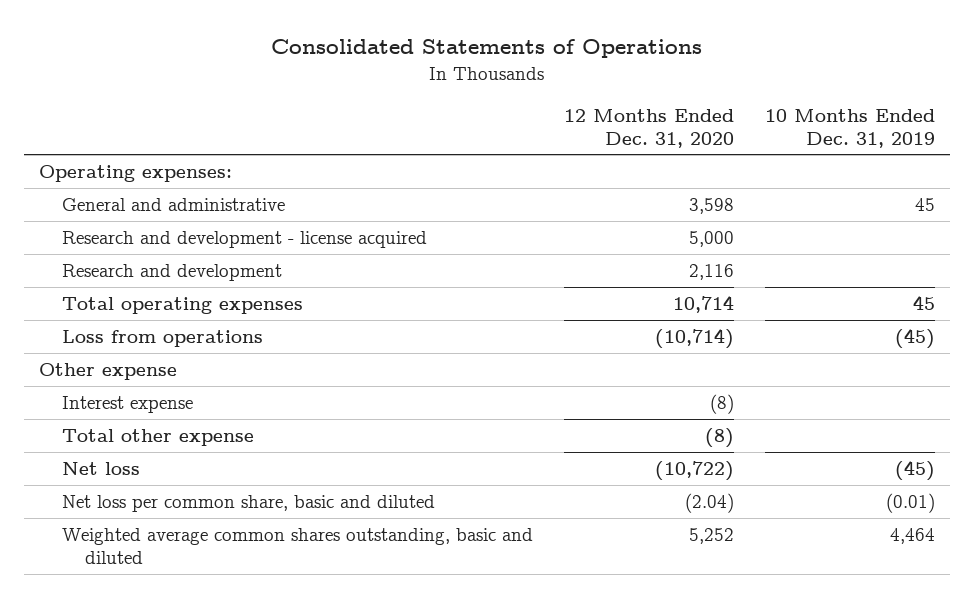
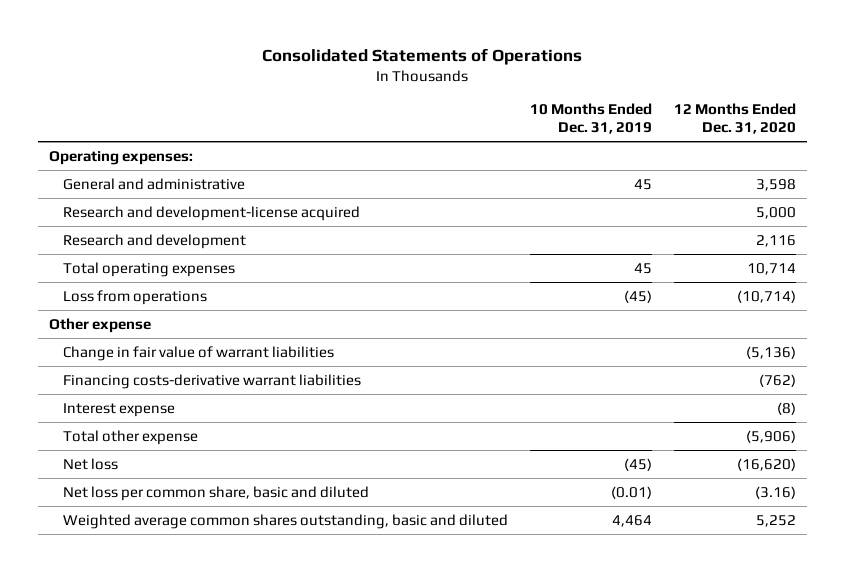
- | 12 Months Ended Dec. 31, 2020 | 10 Months Ended Dec. 31, 2019
+ | 10 Months Ended Dec. 31, 2019 | 12 Months Ended Dec. 31, 2020
- Research and development - license acquired | 5,000 |
+ Research and development-license acquired | | 5,000
+ Change in fair value of warrant liabilities | | (5,136)
+ Financing costs-derivative warrant liabilities | | (762)
- Total other expense | (8) |
- Net loss | (10,722) | (45)
- Net loss per common share, basic and diluted | (2.04) | (0.01)
+ Total other expense | | (5,906)
+ Net loss | (45) | (16,620)
+ Net loss per common share, basic and diluted | (0.01) | (3.16)

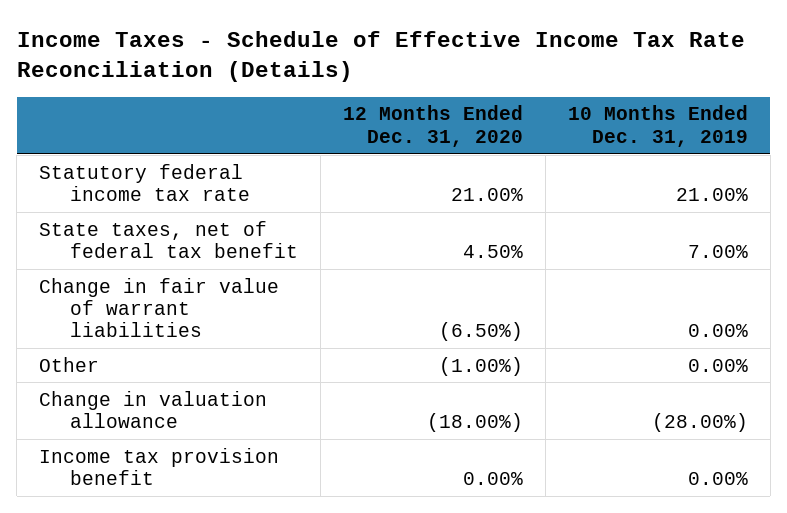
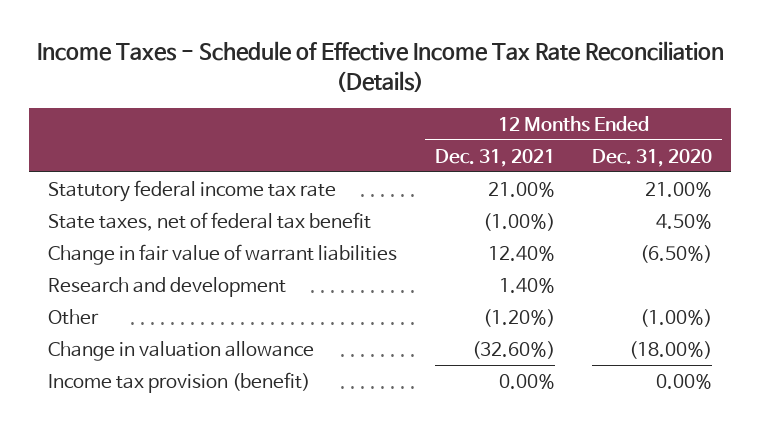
- | 12 Months Ended Dec. 31, 2020 | 10 Months Ended Dec. 31, 2019
+ | 12 Months Ended Dec. 31, 2021 | 12 Months Ended Dec. 31, 2020
+ Research and development | 1.40% |
- Income tax provision benefit | 0.00% | 0.00%
+ Income tax provision (benefit) | 0.00% | 0.00%

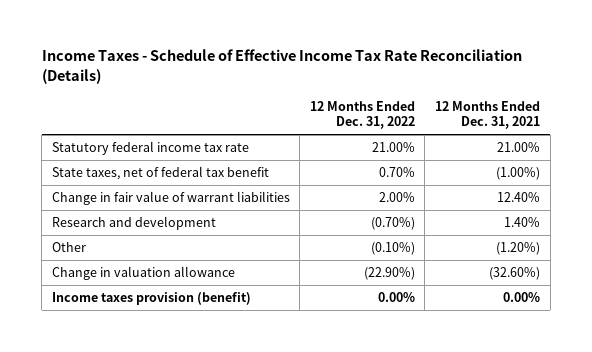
- | 12 Months Ended Dec. 31, 2021 | 12 Months Ended Dec. 31, 2020
+ | 12 Months Ended Dec. 31, 2022 | 12 Months Ended Dec. 31, 2021
- Income tax provision (benefit) | 0.00% | 0.00%
+ Income taxes provision (benefit) | 0.00% | 0.00%

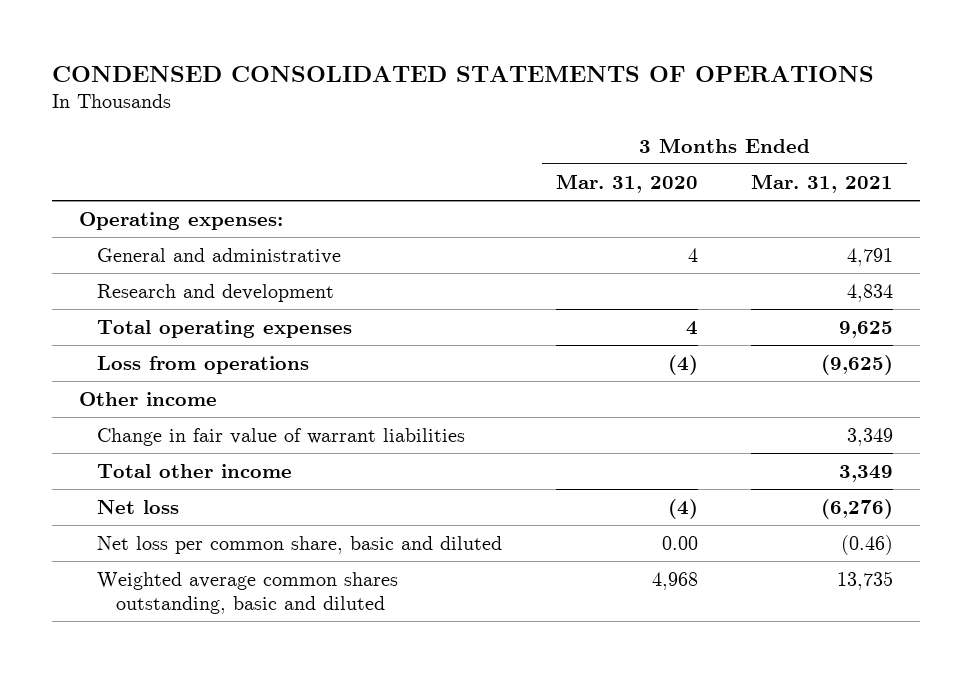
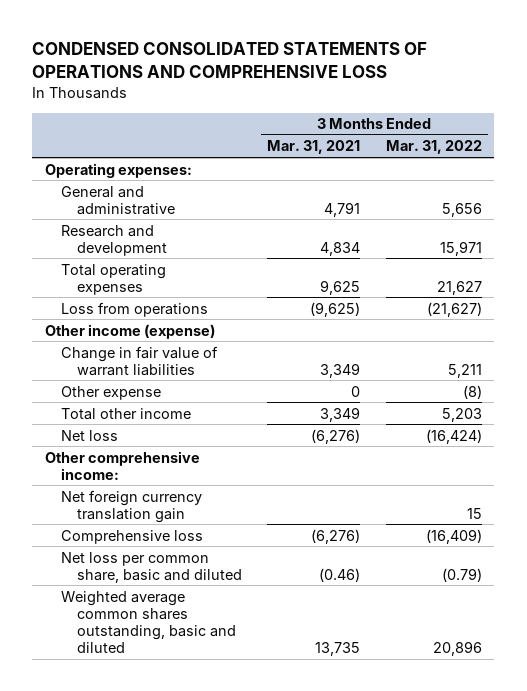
- CONDENSED CONSOLIDATED STATEMENTS OF OPERATIONS
+ CONDENSED CONSOLIDATED STATEMENTS OF OPERATIONS AND COMPREHENSIVE LOSS
- | 3 Months Ended Mar. 31, 2020 | 3 Months Ended Mar. 31, 2021
+ | 3 Months Ended Mar. 31, 2021 | 3 Months Ended Mar. 31, 2022
- Other income
+ Other income (expense)
+ Other expense | 0 | (8)
+ Other comprehensive income:
+ Net foreign currency translation gain | | 15
+ Comprehensive loss | (6,276) | (16,409)

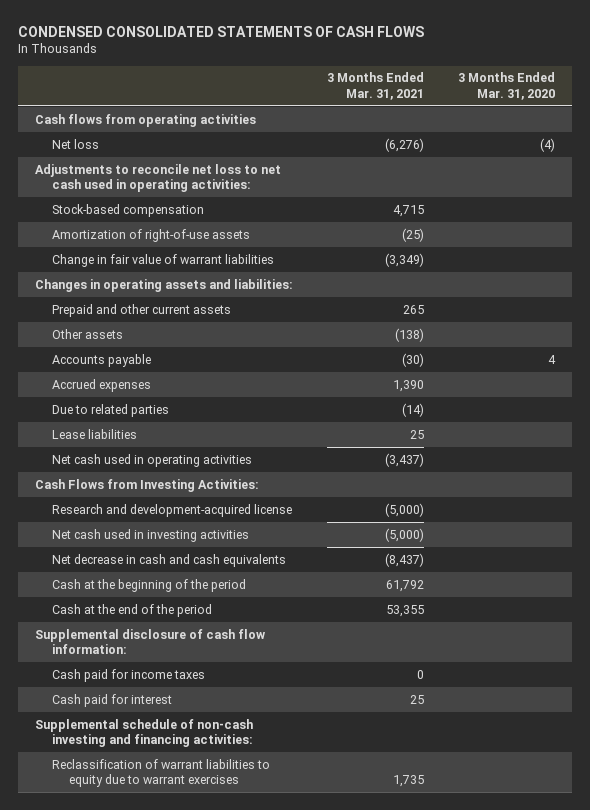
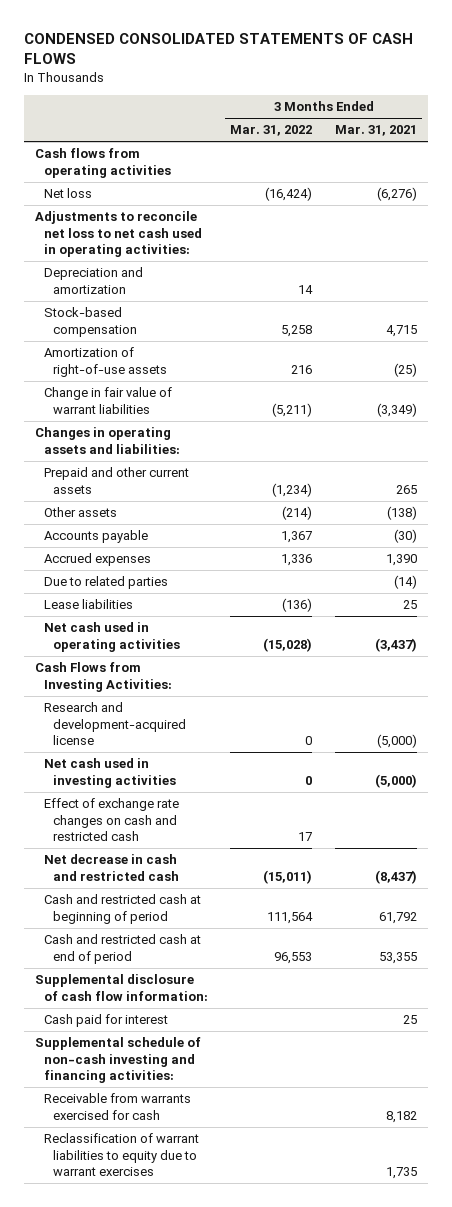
- | 3 Months Ended Mar. 31, 2021 | 3 Months Ended Mar. 31, 2020
+ | 3 Months Ended Mar. 31, 2022 | 3 Months Ended Mar. 31, 2021
+ Depreciation and amortization | 14 |
- Net decrease in cash and cash equivalents | (8,437) |
- Cash at the beginning of the period | 61,792 |
- Cash at the end of the period | 53,355 |
+ Effect of exchange rate changes on cash and restricted cash | 17 |
+ Net decrease in cash and restricted cash | (15,011) | (8,437)
+ Cash and restricted cash at beginning of period | 111,564 | 61,792
+ Cash and restricted cash at end of period | 96,553 | 53,355
- Cash paid for income taxes | 0 |
+ Receivable from warrants exercised for cash | | 8,182

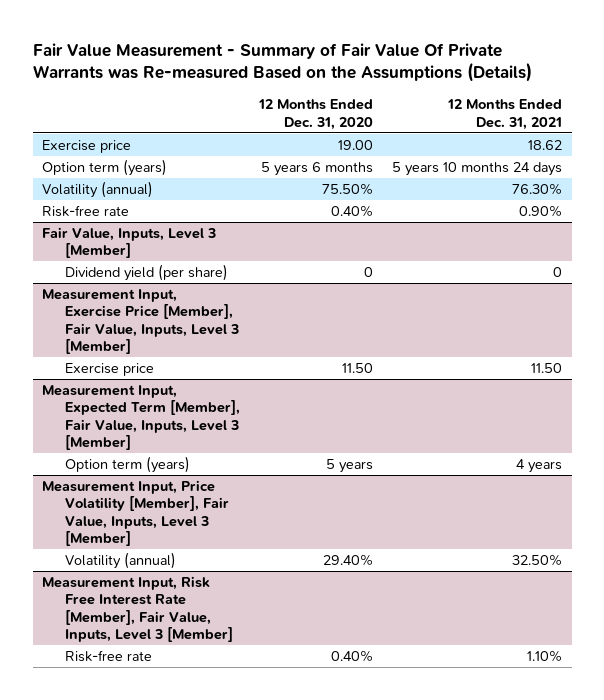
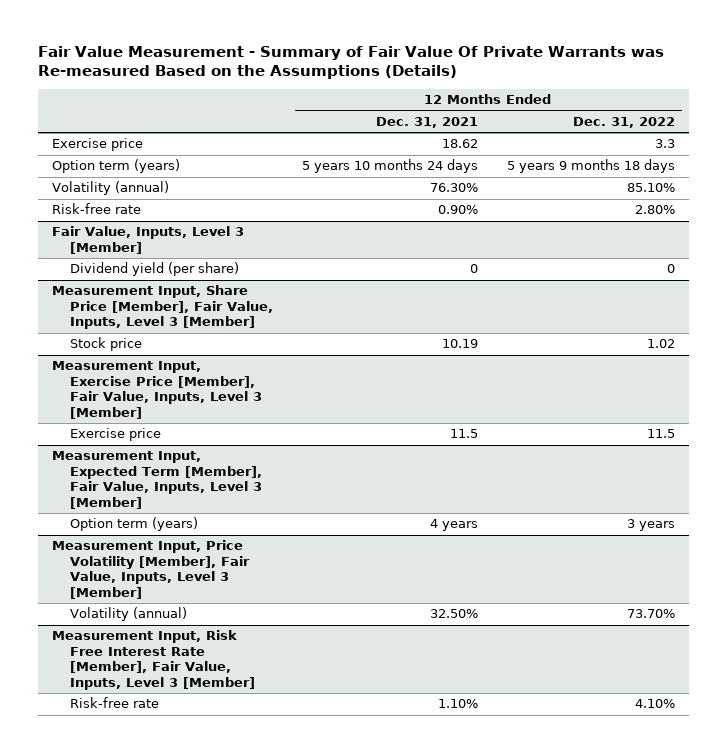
- | 12 Months Ended Dec. 31, 2020 | 12 Months Ended Dec. 31, 2021
+ | 12 Months Ended Dec. 31, 2021 | 12 Months Ended Dec. 31, 2022
+ Measurement Input, Share Price [Member], Fair Value, Inputs, Level 3 [Member]
+ Stock price | 10.19 | 1.02
@ Measurement Input, Exercise Price [Member], Fair Value, Inputs, Level 3 [Member]
- Exercise price | 11.50 | 11.50
+ Exercise price | 11.5 | 11.5

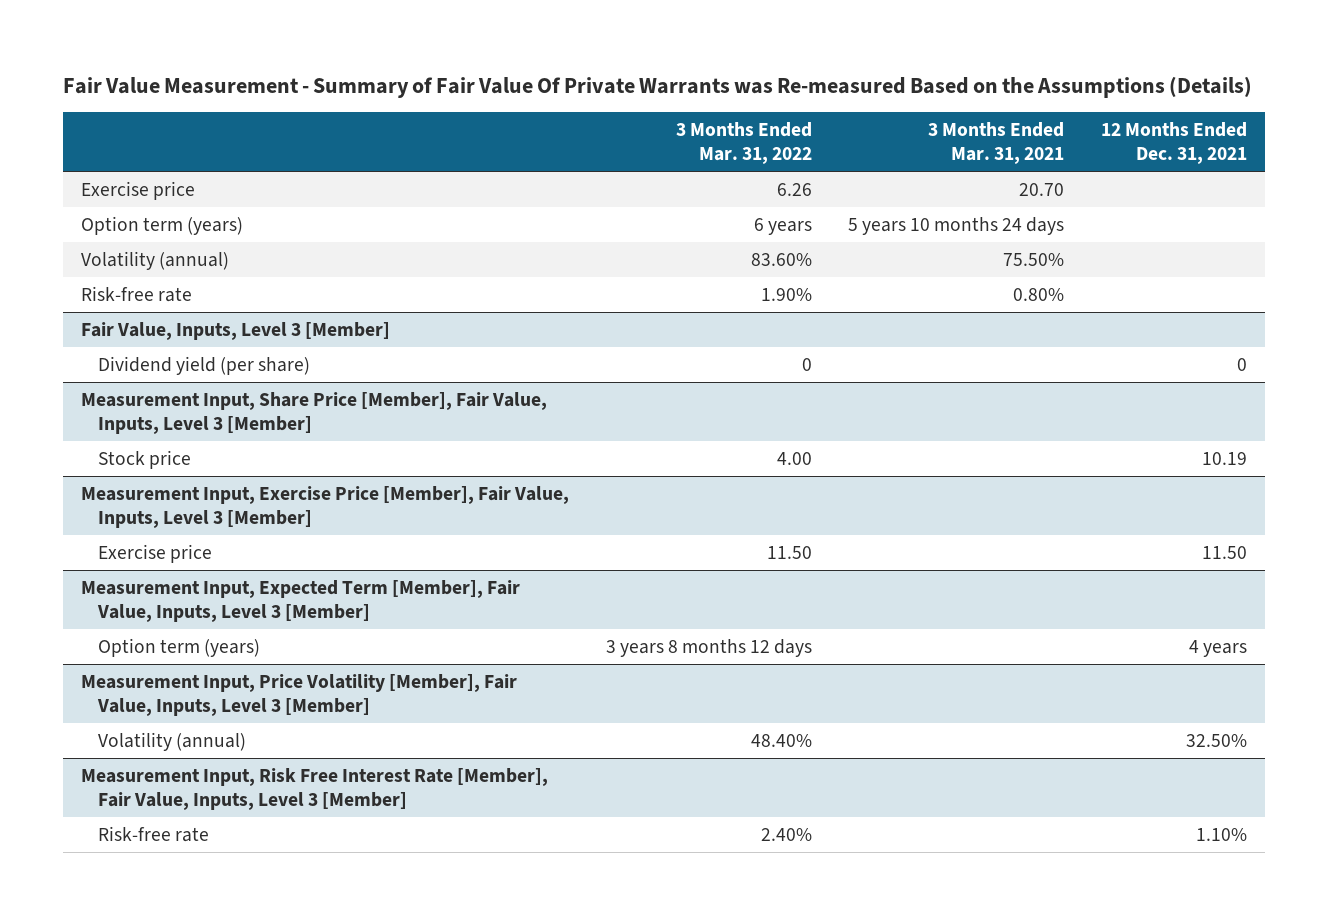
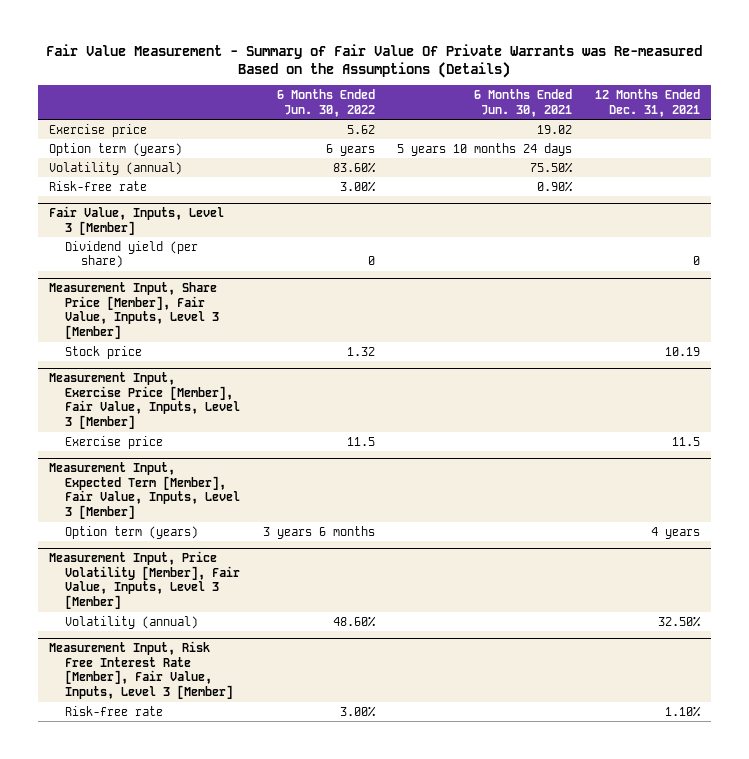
- | 3 Months Ended Mar. 31, 2022 | 3 Months Ended Mar. 31, 2021 | 12 Months Ended Dec. 31, 2021
+ | 6 Months Ended Jun. 30, 2022 | 6 Months Ended Jun. 30, 2021 | 12 Months Ended Dec. 31, 2021
@ Measurement Input, Exercise Price [Member], Fair Value, Inputs, Level 3 [Member]
- Exercise price | 11.50 | | 11.50
+ Exercise price | 11.5 | | 11.5

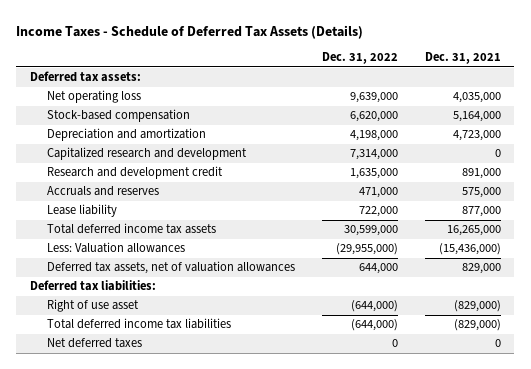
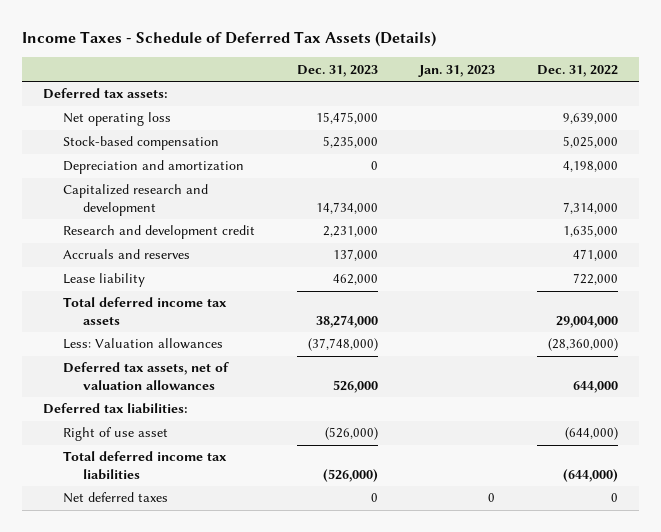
- | Dec. 31, 2022 | Dec. 31, 2021
+ | Dec. 31, 2023 | Jan. 31, 2023 | Dec. 31, 2022
- Stock-based compensation | 6,620,000 | 5,164,000
+ Stock-based compensation | 5,235,000 | | 5,025,000
- Total deferred income tax assets | 30,599,000 | 16,265,000
- Less: Valuation allowances | (29,955,000) | (15,436,000)
+ Total deferred income tax assets | 38,274,000 | | 29,004,000
+ Less: Valuation allowances | (37,748,000) | | (28,360,000)

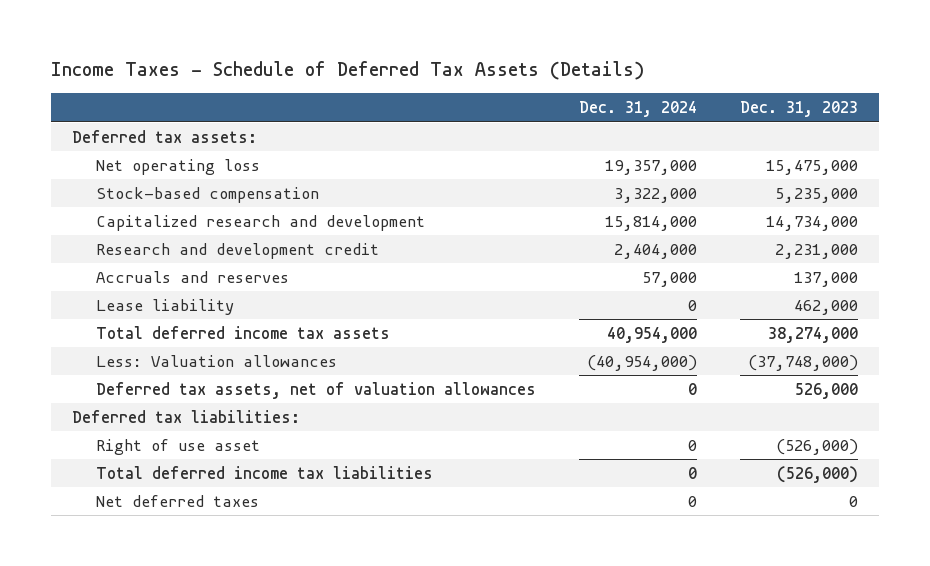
- | Dec. 31, 2023 | Jan. 31, 2023 | Dec. 31, 2022
+ | Dec. 31, 2024 | Dec. 31, 2023
- Depreciation and amortization | 0 | | 4,198,000

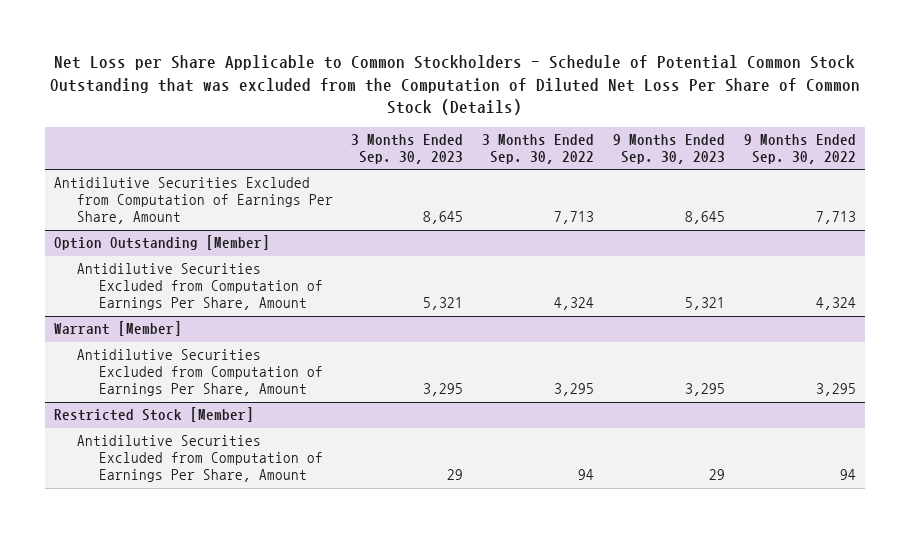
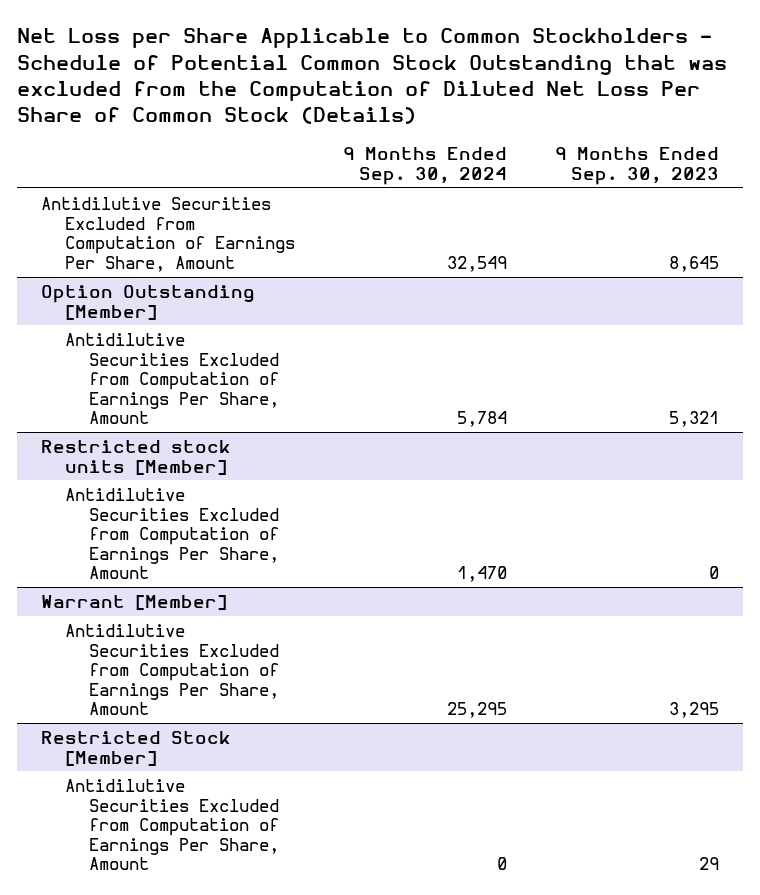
- | 3 Months Ended Sep. 30, 2023 | 3 Months Ended Sep. 30, 2022 | 9 Months Ended Sep. 30, 2023 | 9 Months Ended Sep. 30, 2022
+ | 9 Months Ended Sep. 30, 2024 | 9 Months Ended Sep. 30, 2023
+ Restricted stock units [Member]
+ Antidilutive Securities Excluded from Computation of Earnings Per Share, Amount | 1,470 | 0

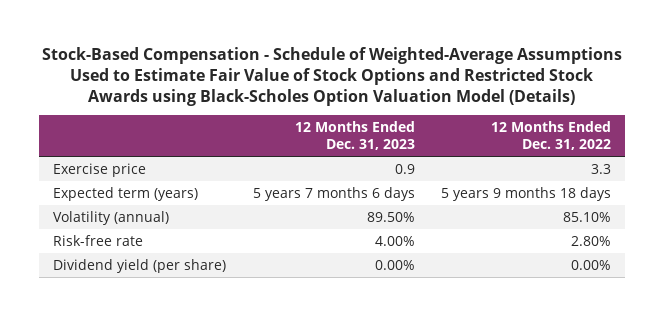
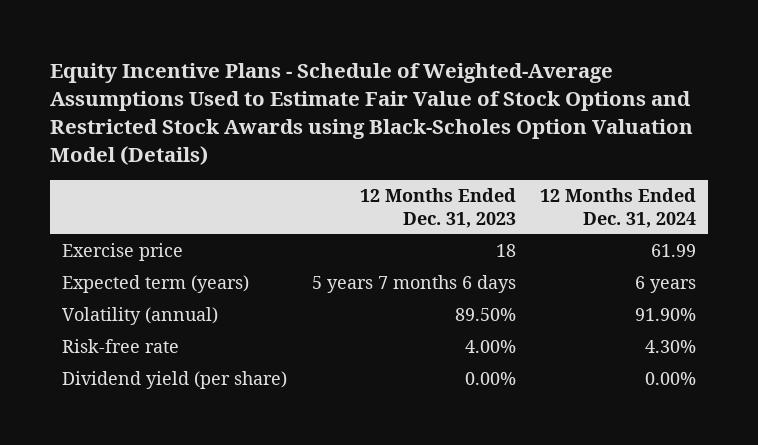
- Stock-Based Compensation - Schedule of Weighted-Average Assumptions Used to Estimate Fair Value of Stock Options and Restricted Stock Awards using Black-Scholes Option Valuation Model (Details)
+ Equity Incentive Plans - Schedule of Weighted-Average Assumptions Used to Estimate Fair Value of Stock Options and Restricted Stock Awards using Black-Scholes Option Valuation Model (Details)
- | 12 Months Ended Dec. 31, 2023 | 12 Months Ended Dec. 31, 2022
+ | 12 Months Ended Dec. 31, 2023 | 12 Months Ended Dec. 31, 2024
- Exercise price | 0.9 | 3.3
+ Exercise price | 18 | 61.99

